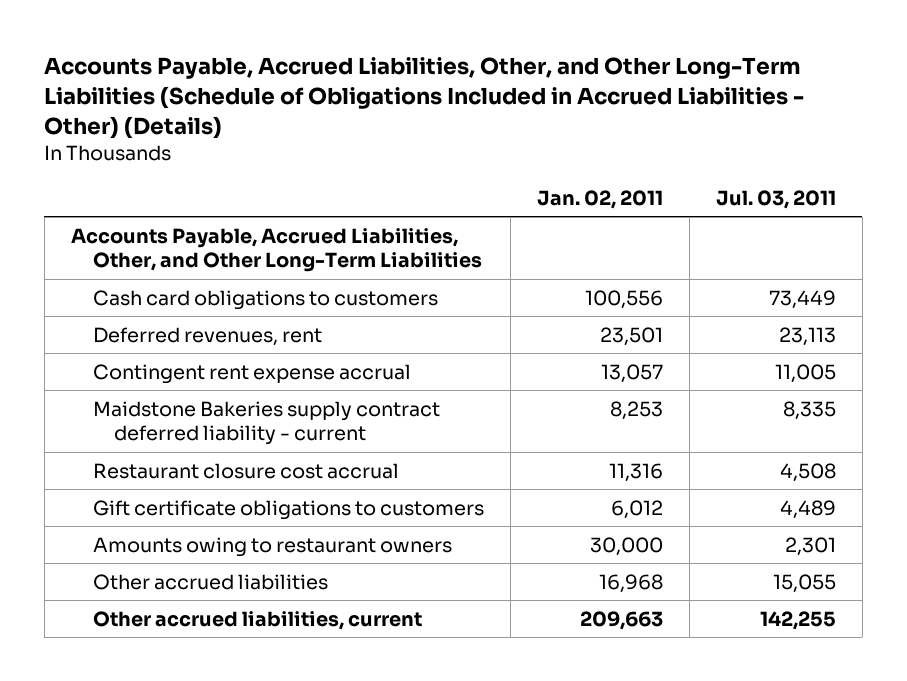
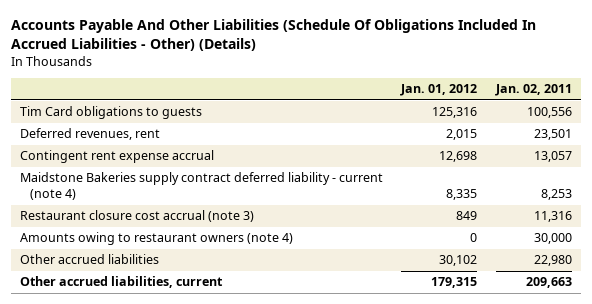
- Accounts Payable, Accrued Liabilities, Other, and Other Long-Term Liabilities (Schedule of Obligations Included in Accrued Liabilities - Other) (Details)
+ Accounts Payable And Other Liabilities (Schedule Of Obligations Included In Accrued Liabilities - Other) (Details)
- | Jan. 02, 2011 | Jul. 03, 2011
+ | Jan. 01, 2012 | Jan. 02, 2011
- Accounts Payable, Accrued Liabilities, Other, and Other Long-Term Liabilities
- Cash card obligations to customers | 100,556 | 73,449
+ Tim Card obligations to guests | 125,316 | 100,556
- Maidstone Bakeries supply contract deferred liability - current | 8,253 | 8,335
- Restaurant closure cost accrual | 11,316 | 4,508
- Gift certificate obligations to customers | 6,012 | 4,489
- Amounts owing to restaurant owners | 30,000 | 2,301
- Other accrued liabilities | 16,968 | 15,055
+ Maidstone Bakeries supply contract deferred liability - current (note 4) | 8,335 | 8,253
+ Restaurant closure cost accrual (note 3) | 849 | 11,316
+ Amounts owing to restaurant owners (note 4) | 0 | 30,000
+ Other accrued liabilities | 30,102 | 22,980

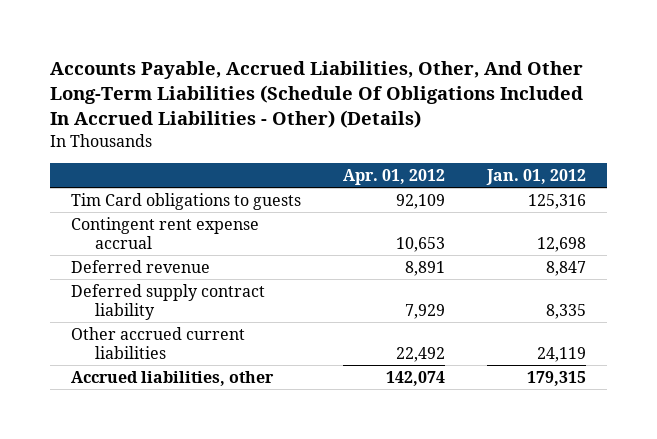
- Accounts Payable And Other Liabilities (Schedule Of Obligations Included In Accrued Liabilities - Other) (Details)
+ Accounts Payable, Accrued Liabilities, Other, And Other Long-Term Liabilities (Schedule Of Obligations Included In Accrued Liabilities - Other) (Details)
- | Jan. 01, 2012 | Jan. 02, 2011
+ | Apr. 01, 2012 | Jan. 01, 2012
- Deferred revenues, rent | 2,015 | 23,501
- Maidstone Bakeries supply contract deferred liability - current (note 4) | 8,335 | 8,253
- Restaurant closure cost accrual (note 3) | 849 | 11,316
- Amounts owing to restaurant owners (note 4) | 0 | 30,000
- Other accrued liabilities | 30,102 | 22,980
- Other accrued liabilities, current | 179,315 | 209,663
+ Deferred revenue | 8,891 | 8,847
+ Deferred supply contract liability | 7,929 | 8,335
+ Other accrued current liabilities | 22,492 | 24,119
+ Accrued liabilities, other | 142,074 | 179,315

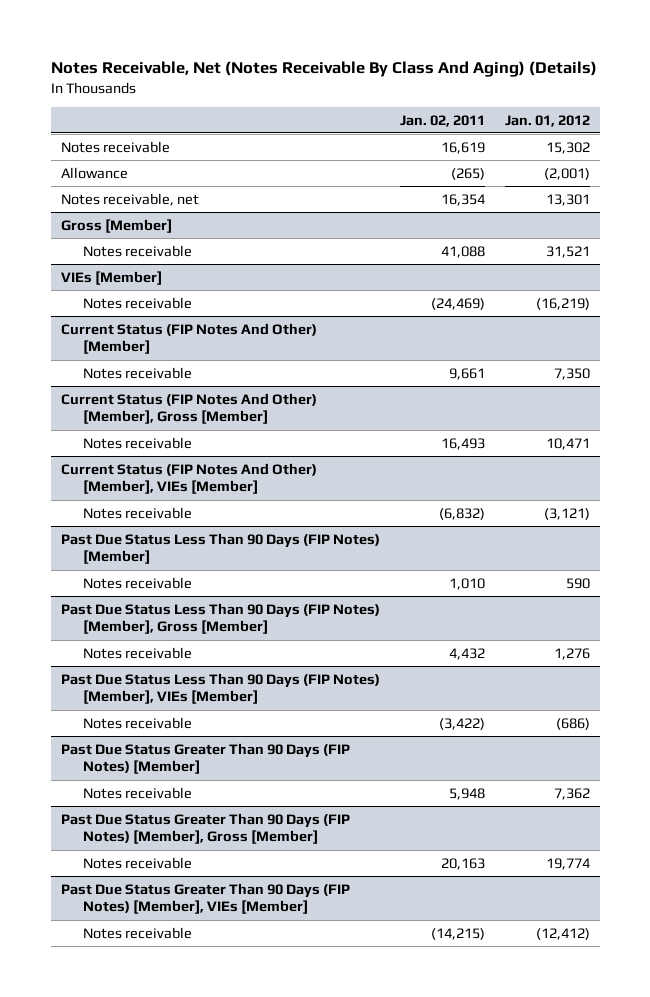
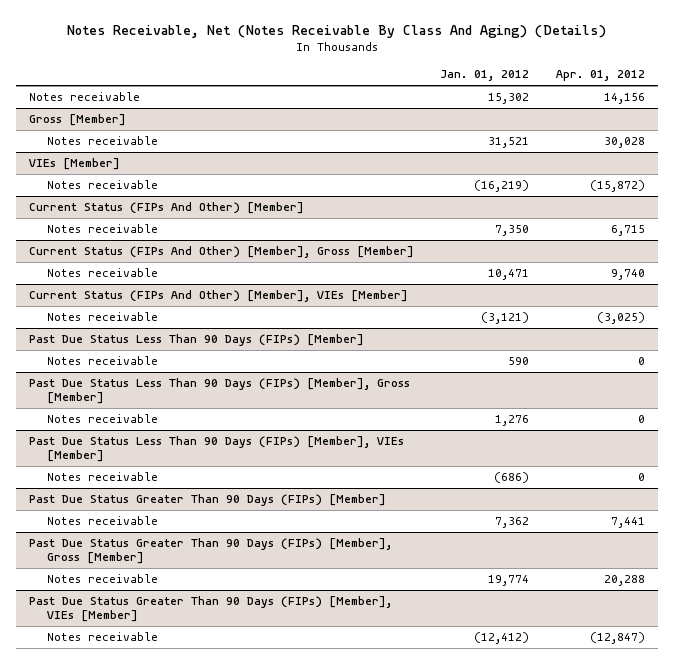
- | Jan. 02, 2011 | Jan. 01, 2012
+ | Jan. 01, 2012 | Apr. 01, 2012
- Allowance | (265) | (2,001)
- Notes receivable, net | 16,354 | 13,301
- Current Status (FIP Notes And Other) [Member]
+ Current Status (FIPs And Other) [Member]
- Current Status (FIP Notes And Other) [Member], Gross [Member]
+ Current Status (FIPs And Other) [Member], Gross [Member]
- Current Status (FIP Notes And Other) [Member], VIEs [Member]
+ Current Status (FIPs And Other) [Member], VIEs [Member]
- Past Due Status Less Than 90 Days (FIP Notes) [Member]
+ Past Due Status Less Than 90 Days (FIPs) [Member]
- Past Due Status Less Than 90 Days (FIP Notes) [Member], Gross [Member]
+ Past Due Status Less Than 90 Days (FIPs) [Member], Gross [Member]
- Past Due Status Less Than 90 Days (FIP Notes) [Member], VIEs [Member]
+ Past Due Status Less Than 90 Days (FIPs) [Member], VIEs [Member]
- Past Due Status Greater Than 90 Days (FIP Notes) [Member]
+ Past Due Status Greater Than 90 Days (FIPs) [Member]
- Past Due Status Greater Than 90 Days (FIP Notes) [Member], Gross [Member]
+ Past Due Status Greater Than 90 Days (FIPs) [Member], Gross [Member]
- Past Due Status Greater Than 90 Days (FIP Notes) [Member], VIEs [Member]
+ Past Due Status Greater Than 90 Days (FIPs) [Member], VIEs [Member]

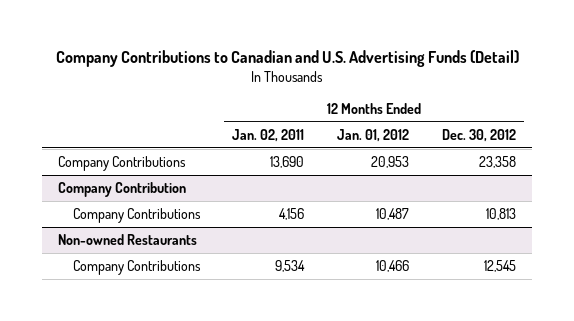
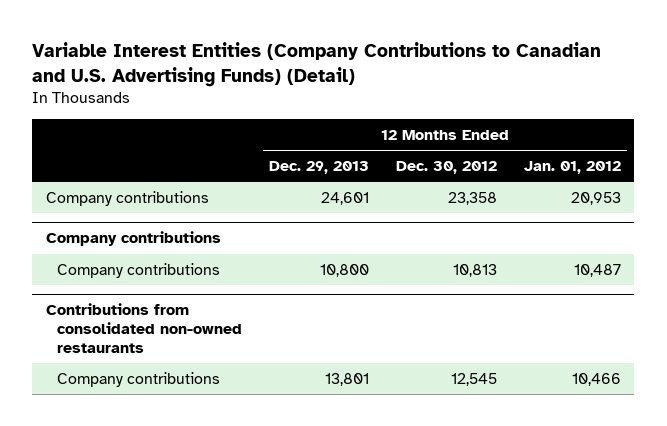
- Company Contributions to Canadian and U.S. Advertising Funds (Detail)
+ Variable Interest Entities (Company Contributions to Canadian and U.S. Advertising Funds) (Detail)
- | 12 Months Ended Jan. 02, 2011 | 12 Months Ended Jan. 01, 2012 | 12 Months Ended Dec. 30, 2012
+ | 12 Months Ended Dec. 29, 2013 | 12 Months Ended Dec. 30, 2012 | 12 Months Ended Jan. 01, 2012
- Company Contributions | 13,690 | 20,953 | 23,358
- Company Contribution
- Company Contributions | 4,156 | 10,487 | 10,813
- Non-owned Restaurants
- Company Contributions | 9,534 | 10,466 | 12,545
+ Company contributions | 24,601 | 23,358 | 20,953
+ Company contributions
+ Company contributions | 10,800 | 10,813 | 10,487
+ Contributions from consolidated non-owned restaurants
+ Company contributions | 13,801 | 12,545 | 10,466

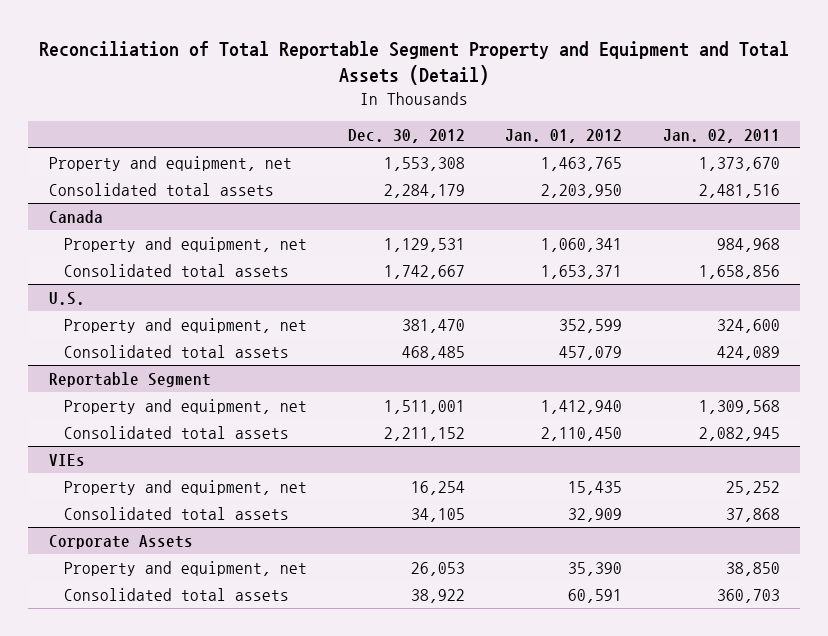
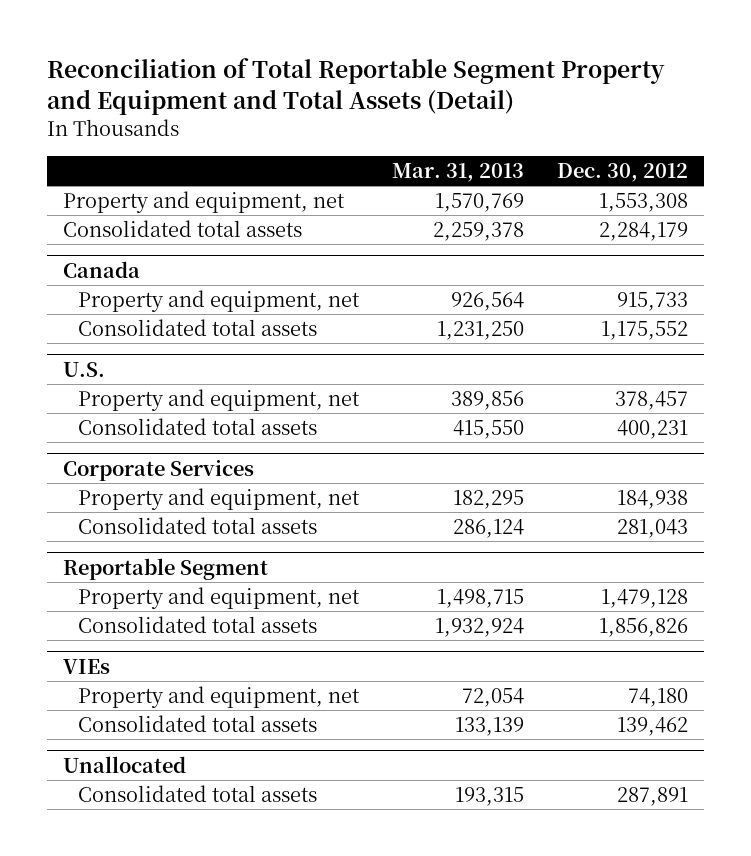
- | Dec. 30, 2012 | Jan. 01, 2012 | Jan. 02, 2011
+ | Mar. 31, 2013 | Dec. 30, 2012
@ Canada
- Property and equipment, net | 1,129,531 | 1,060,341 | 984,968
- Consolidated total assets | 1,742,667 | 1,653,371 | 1,658,856
+ Property and equipment, net | 926,564 | 915,733
+ Consolidated total assets | 1,231,250 | 1,175,552
@ U.S.
- Property and equipment, net | 381,470 | 352,599 | 324,600
- Consolidated total assets | 468,485 | 457,079 | 424,089
+ Property and equipment, net | 389,856 | 378,457
+ Consolidated total assets | 415,550 | 400,231
+ Corporate Services
+ Property and equipment, net | 182,295 | 184,938
+ Consolidated total assets | 286,124 | 281,043
@ Reportable Segment
- Property and equipment, net | 1,511,001 | 1,412,940 | 1,309,568
- Consolidated total assets | 2,211,152 | 2,110,450 | 2,082,945
+ Property and equipment, net | 1,498,715 | 1,479,128
+ Consolidated total assets | 1,932,924 | 1,856,826
@ VIEs
- Property and equipment, net | 16,254 | 15,435 | 25,252
- Consolidated total assets | 34,105 | 32,909 | 37,868
- Corporate Assets
- Property and equipment, net | 26,053 | 35,390 | 38,850
- Consolidated total assets | 38,922 | 60,591 | 360,703
@ VIEs
+ Property and equipment, net | 72,054 | 74,180
+ Consolidated total assets | 133,139 | 139,462
+ Unallocated
+ Consolidated total assets | 193,315 | 287,891

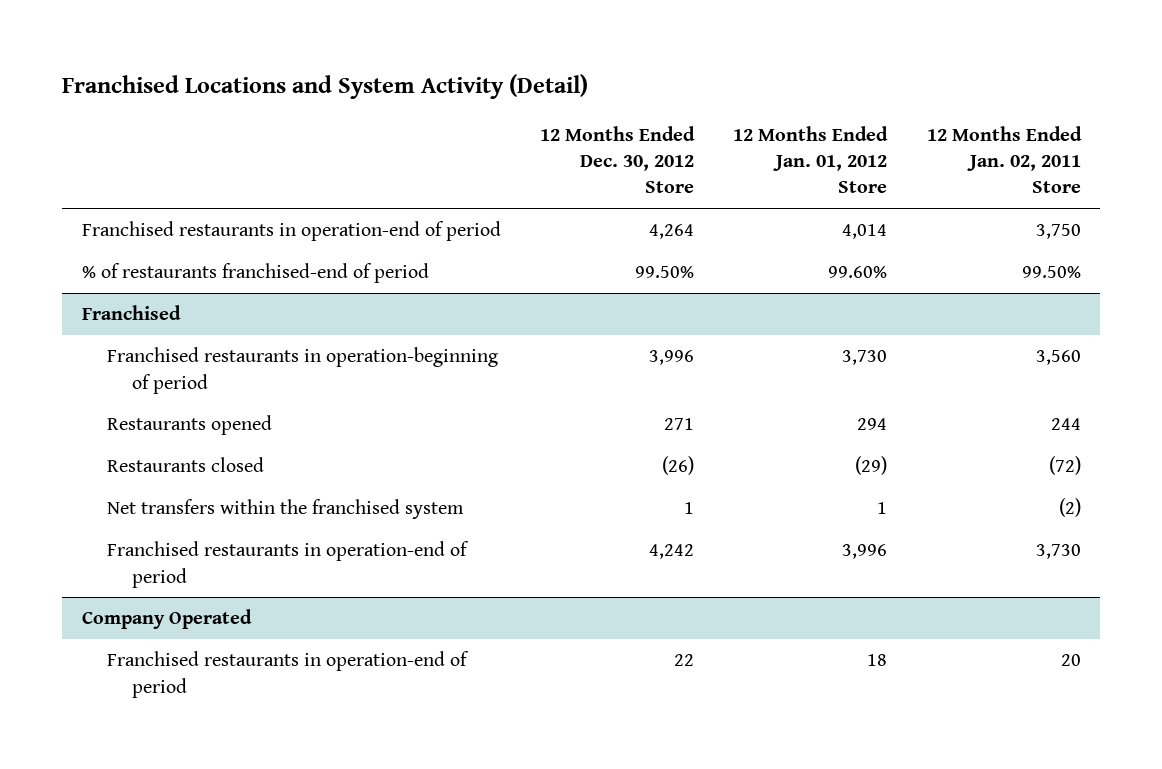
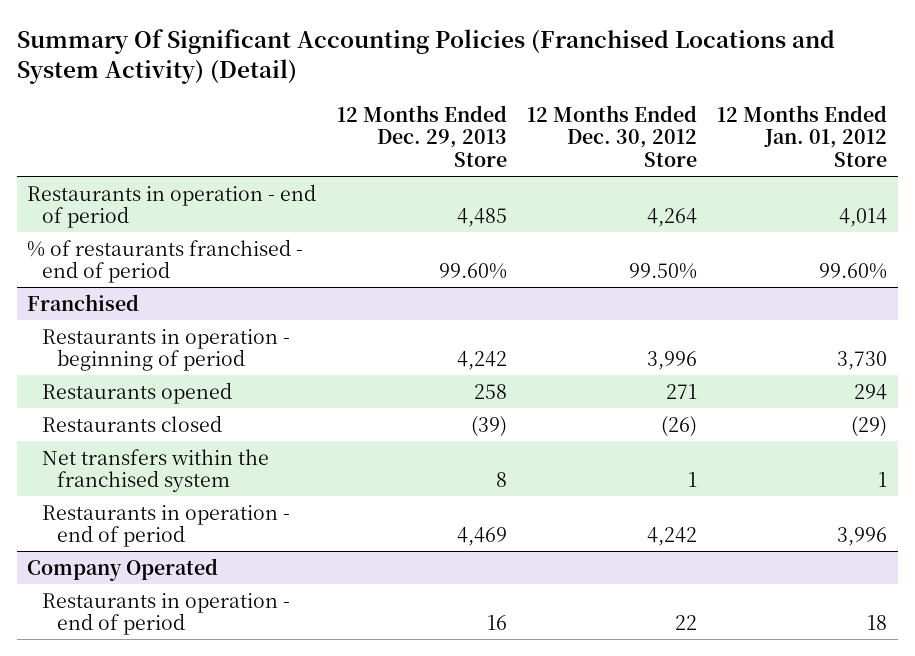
- Franchised Locations and System Activity (Detail)
+ Summary Of Significant Accounting Policies (Franchised Locations and System Activity) (Detail)
- | 12 Months Ended Dec. 30, 2012 Store | 12 Months Ended Jan. 01, 2012 Store | 12 Months Ended Jan. 02, 2011 Store
+ | 12 Months Ended Dec. 29, 2013 Store | 12 Months Ended Dec. 30, 2012 Store | 12 Months Ended Jan. 01, 2012 Store
- Franchised restaurants in operation-end of period | 4,264 | 4,014 | 3,750
- % of restaurants franchised-end of period | 99.50% | 99.60% | 99.50%
+ Restaurants in operation - end of period | 4,485 | 4,264 | 4,014
+ % of restaurants franchised - end of period | 99.60% | 99.50% | 99.60%
@ Franchised
- Franchised restaurants in operation-beginning of period | 3,996 | 3,730 | 3,560
+ Restaurants in operation - beginning of period | 4,242 | 3,996 | 3,730
- Franchised restaurants in operation-end of period | 4,242 | 3,996 | 3,730
+ Restaurants in operation - end of period | 4,469 | 4,242 | 3,996
@ Company Operated
- Franchised restaurants in operation-end of period | 22 | 18 | 20
+ Restaurants in operation - end of period | 16 | 22 | 18

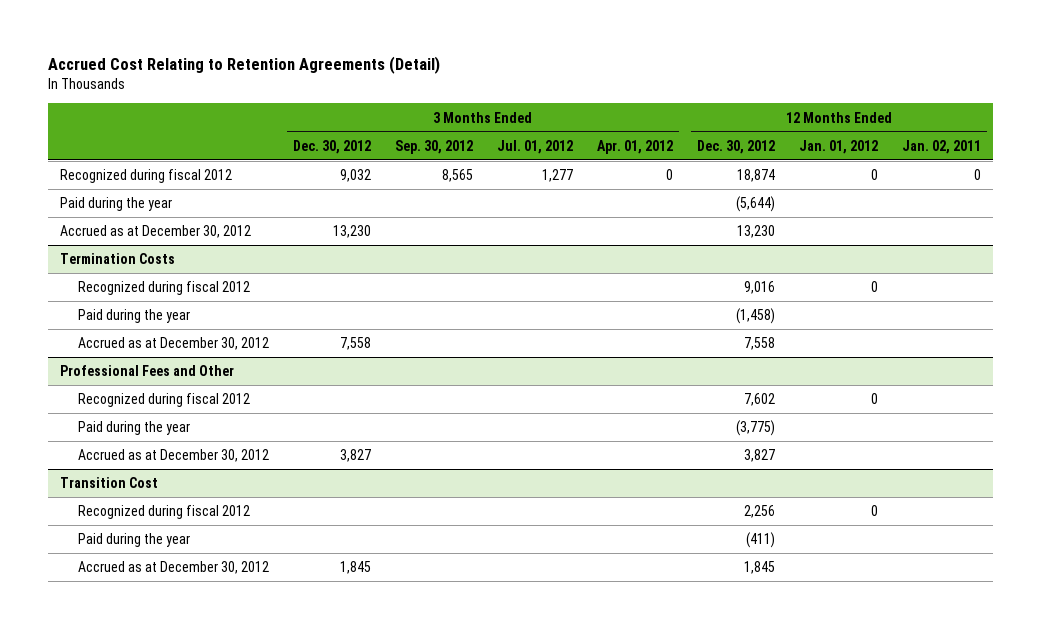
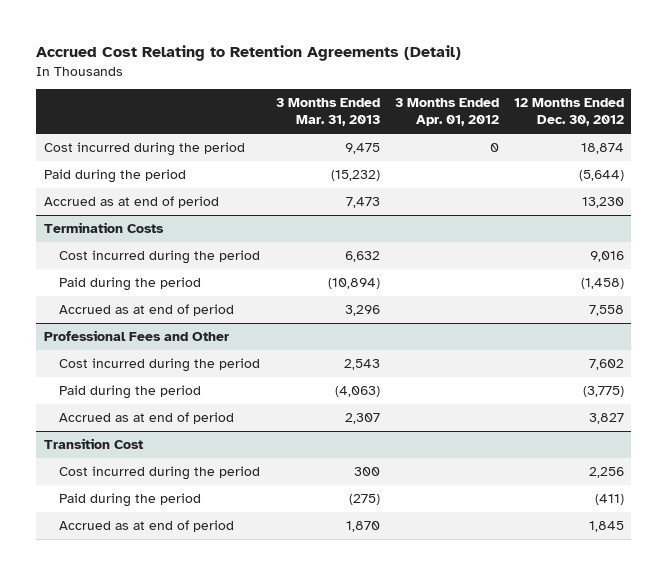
- | 3 Months Ended Dec. 30, 2012 | 3 Months Ended Sep. 30, 2012 | 3 Months Ended Jul. 01, 2012 | 3 Months Ended Apr. 01, 2012 | 12 Months Ended Dec. 30, 2012 | 12 Months Ended Jan. 01, 2012 | 12 Months Ended Jan. 02, 2011
+ | 3 Months Ended Mar. 31, 2013 | 3 Months Ended Apr. 01, 2012 | 12 Months Ended Dec. 30, 2012
- Recognized during fiscal 2012 | 9,032 | 8,565 | 1,277 | 0 | 18,874 | 0 | 0
- Paid during the year | | | | | (5,644) | |
- Accrued as at December 30, 2012 | 13,230 | | | | 13,230 | |
+ Cost incurred during the period | 9,475 | 0 | 18,874
+ Paid during the period | (15,232) | | (5,644)
+ Accrued as at end of period | 7,473 | | 13,230
@ Termination Costs
- Recognized during fiscal 2012 | | | | | 9,016 | 0 |
- Paid during the year | | | | | (1,458) | |
- Accrued as at December 30, 2012 | 7,558 | | | | 7,558 | |
+ Cost incurred during the period | 6,632 | | 9,016
+ Paid during the period | (10,894) | | (1,458)
+ Accrued as at end of period | 3,296 | | 7,558
@ Professional Fees and Other
- Recognized during fiscal 2012 | | | | | 7,602 | 0 |
- Paid during the year | | | | | (3,775) | |
- Accrued as at December 30, 2012 | 3,827 | | | | 3,827 | |
+ Cost incurred during the period | 2,543 | | 7,602
+ Paid during the period | (4,063) | | (3,775)
+ Accrued as at end of period | 2,307 | | 3,827
@ Transition Cost
- Recognized during fiscal 2012 | | | | | 2,256 | 0 |
- Paid during the year | | | | | (411) | |
- Accrued as at December 30, 2012 | 1,845 | | | | 1,845 | |
+ Cost incurred during the period | 300 | | 2,256
+ Paid during the period | (275) | | (411)
+ Accrued as at end of period | 1,870 | | 1,845

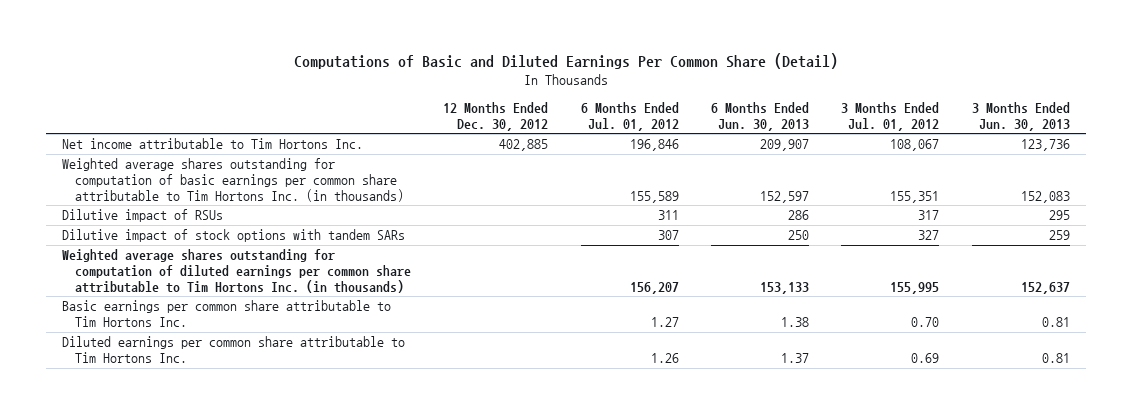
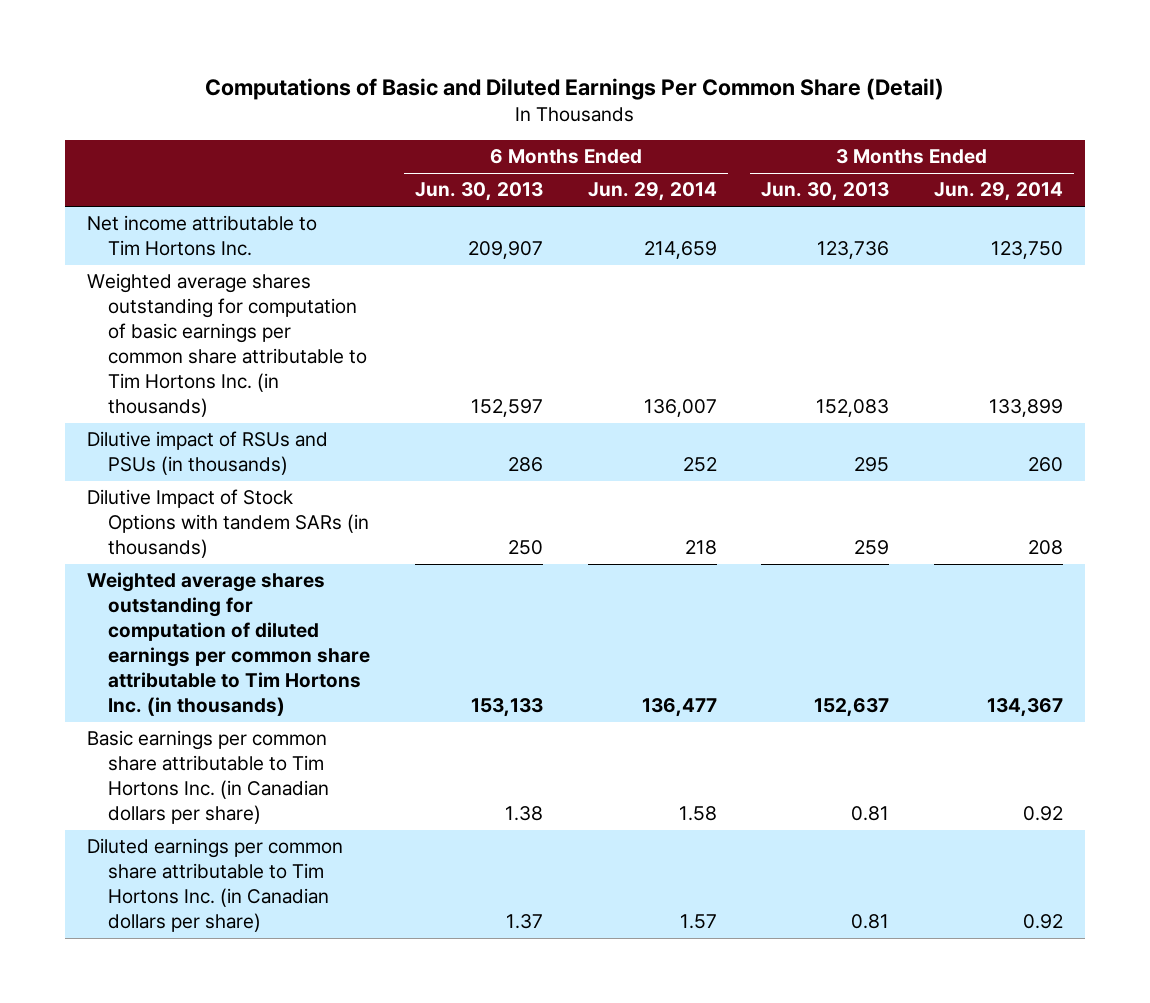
- | 12 Months Ended Dec. 30, 2012 | 6 Months Ended Jul. 01, 2012 | 6 Months Ended Jun. 30, 2013 | 3 Months Ended Jul. 01, 2012 | 3 Months Ended Jun. 30, 2013
+ | 6 Months Ended Jun. 30, 2013 | 6 Months Ended Jun. 29, 2014 | 3 Months Ended Jun. 30, 2013 | 3 Months Ended Jun. 29, 2014
- Dilutive impact of RSUs | | 311 | 286 | 317 | 295
- Dilutive impact of stock options with tandem SARs | | 307 | 250 | 327 | 259
+ Dilutive impact of RSUs and PSUs (in thousands) | 286 | 252 | 295 | 260
+ Dilutive Impact of Stock Options with tandem SARs (in thousands) | 250 | 218 | 259 | 208
- Basic earnings per common share attributable to Tim Hortons Inc. | | 1.27 | 1.38 | 0.70 | 0.81
- Diluted earnings per common share attributable to Tim Hortons Inc. | | 1.26 | 1.37 | 0.69 | 0.81
+ Basic earnings per common share attributable to Tim Hortons Inc. (in Canadian dollars per share) | 1.38 | 1.58 | 0.81 | 0.92
+ Diluted earnings per common share attributable to Tim Hortons Inc. (in Canadian dollars per share) | 1.37 | 1.57 | 0.81 | 0.92

